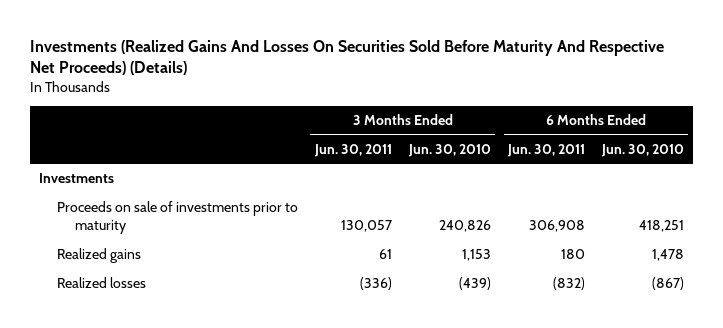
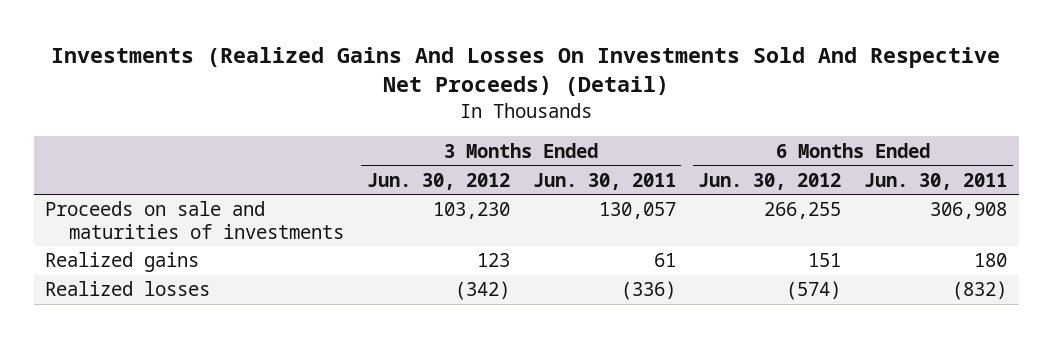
- Investments (Realized Gains And Losses On Securities Sold Before Maturity And Respective Net Proceeds) (Details)
+ Investments (Realized Gains And Losses On Investments Sold And Respective Net Proceeds) (Detail)
- | 3 Months Ended Jun. 30, 2011 | 3 Months Ended Jun. 30, 2010 | 6 Months Ended Jun. 30, 2011 | 6 Months Ended Jun. 30, 2010
+ | 3 Months Ended Jun. 30, 2012 | 3 Months Ended Jun. 30, 2011 | 6 Months Ended Jun. 30, 2012 | 6 Months Ended Jun. 30, 2011
- Investments
- Proceeds on sale of investments prior to maturity | 130,057 | 240,826 | 306,908 | 418,251
+ Proceeds on sale and maturities of investments | 103,230 | 130,057 | 266,255 | 306,908

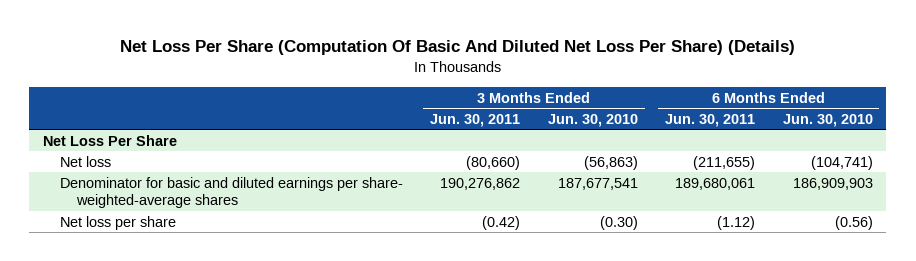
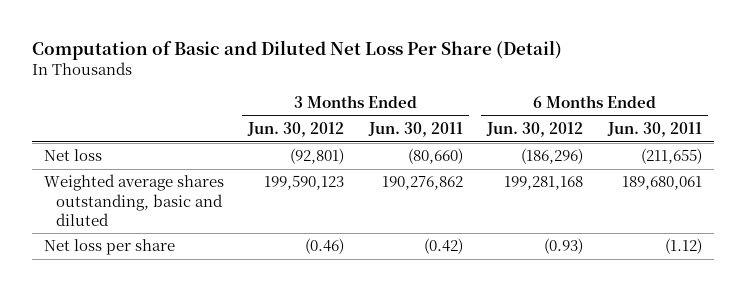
- Net Loss Per Share (Computation Of Basic And Diluted Net Loss Per Share) (Details)
+ Computation of Basic and Diluted Net Loss Per Share (Detail)
- | 3 Months Ended Jun. 30, 2011 | 3 Months Ended Jun. 30, 2010 | 6 Months Ended Jun. 30, 2011 | 6 Months Ended Jun. 30, 2010
+ | 3 Months Ended Jun. 30, 2012 | 3 Months Ended Jun. 30, 2011 | 6 Months Ended Jun. 30, 2012 | 6 Months Ended Jun. 30, 2011
- Net Loss Per Share
- Denominator for basic and diluted earnings per share- weighted-average shares | 190,276,862 | 187,677,541 | 189,680,061 | 186,909,903
+ Weighted average shares outstanding, basic and diluted | 199,590,123 | 190,276,862 | 199,281,168 | 189,680,061

